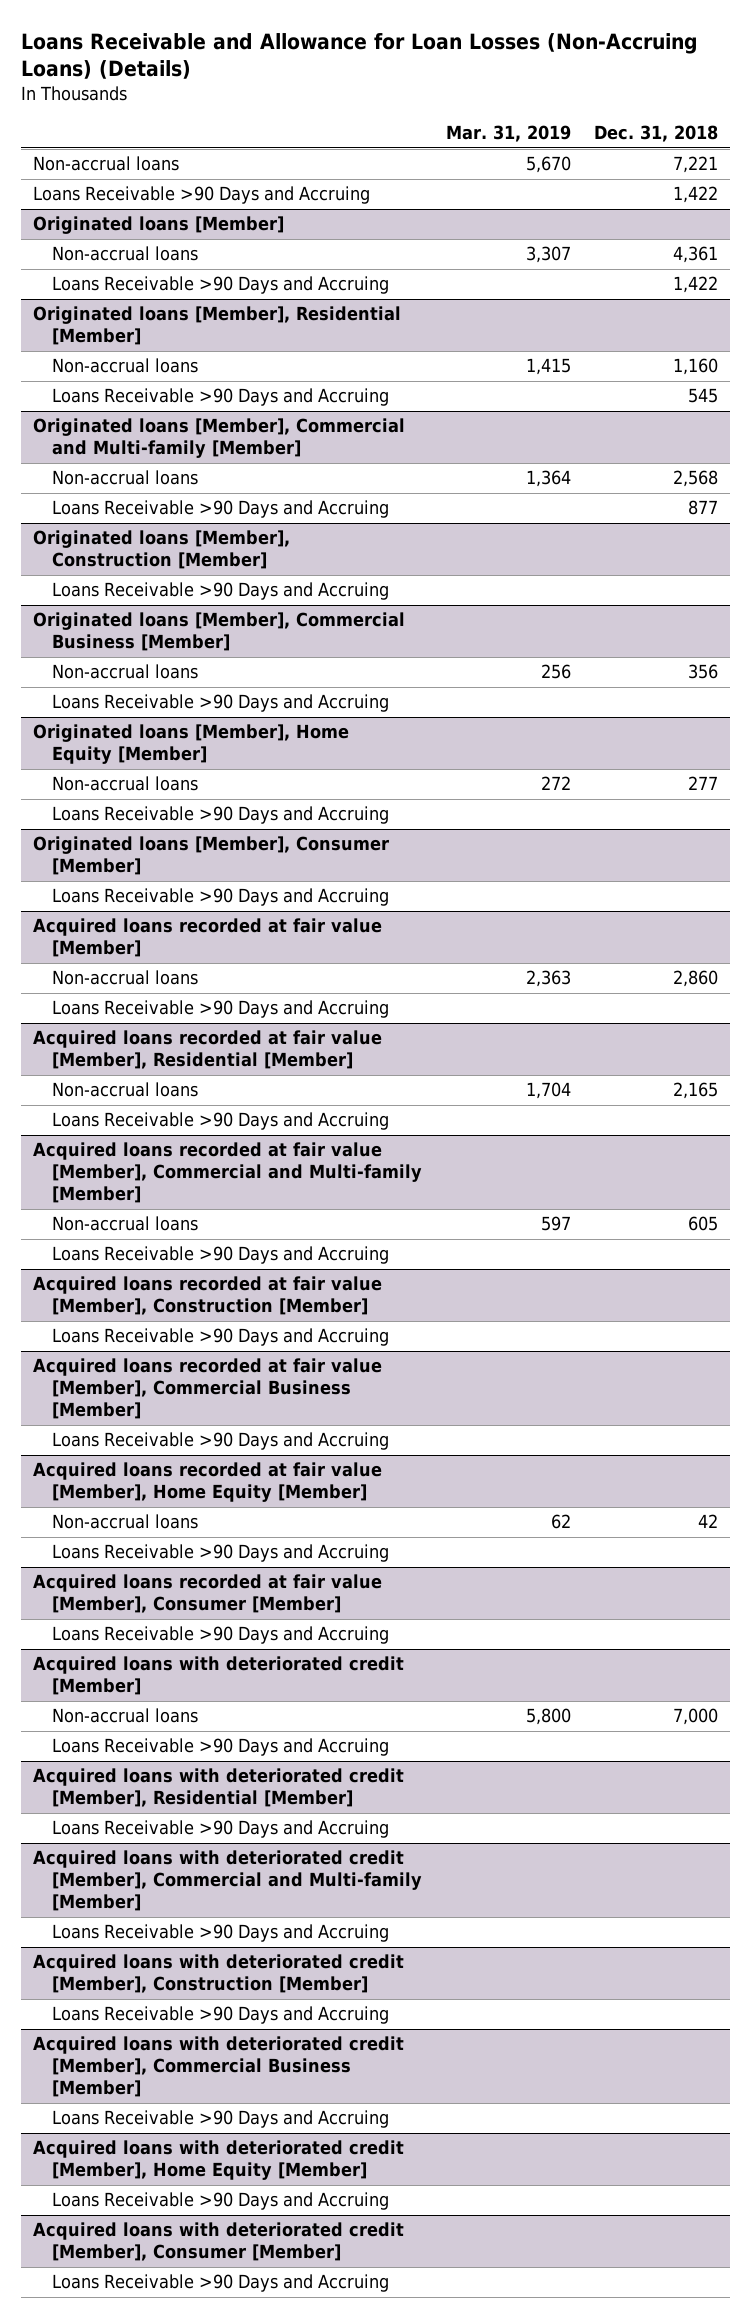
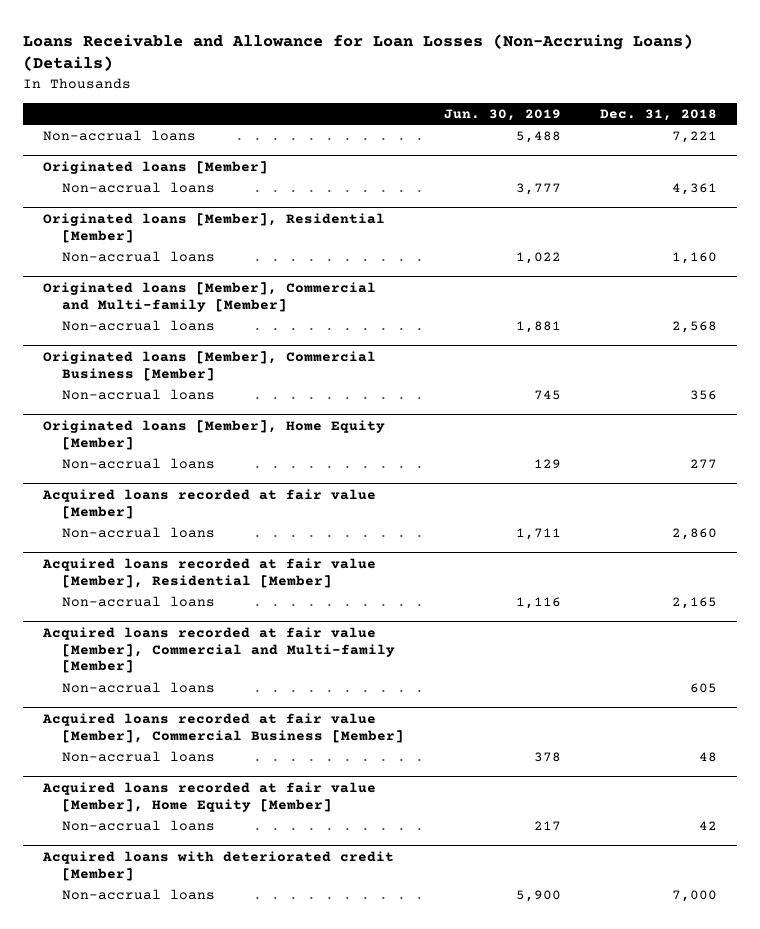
- | Mar. 31, 2019 | Dec. 31, 2018
+ | Jun. 30, 2019 | Dec. 31, 2018
- Loans Receivable >90 Days and Accruing | | 1,422
@ Originated loans [Member]
- Loans Receivable >90 Days and Accruing | | 1,422
@ Originated loans [Member], Residential [Member]
- Loans Receivable >90 Days and Accruing | | 545
@ Originated loans [Member], Commercial and Multi-family [Member]
- Loans Receivable >90 Days and Accruing | | 877
- Originated loans [Member], Construction [Member]
- Loans Receivable >90 Days and Accruing
@ Originated loans [Member], Commercial Business [Member]
- Loans Receivable >90 Days and Accruing
@ Originated loans [Member], Home Equity [Member]
- Loans Receivable >90 Days and Accruing
- Originated loans [Member], Consumer [Member]
- Loans Receivable >90 Days and Accruing
@ Acquired loans recorded at fair value [Member]
- Loans Receivable >90 Days and Accruing
@ Acquired loans recorded at fair value [Member], Residential [Member]
- Loans Receivable >90 Days and Accruing
@ Acquired loans recorded at fair value [Member], Commercial and Multi-family [Member]
- Loans Receivable >90 Days and Accruing
- Acquired loans recorded at fair value [Member], Construction [Member]
- Loans Receivable >90 Days and Accruing
@ Acquired loans recorded at fair value [Member], Commercial Business [Member]
- Loans Receivable >90 Days and Accruing
+ Non-accrual loans | 378 | 48
@ Acquired loans recorded at fair value [Member], Home Equity [Member]
- Loans Receivable >90 Days and Accruing
- Acquired loans recorded at fair value [Member], Consumer [Member]
- Loans Receivable >90 Days and Accruing
@ Acquired loans with deteriorated credit [Member]
- Loans Receivable >90 Days and Accruing
- Acquired loans with deteriorated credit [Member], Residential [Member]
- Loans Receivable >90 Days and Accruing
- Acquired loans with deteriorated credit [Member], Commercial and Multi-family [Member]
- Loans Receivable >90 Days and Accruing
- Acquired loans with deteriorated credit [Member], Construction [Member]
- Loans Receivable >90 Days and Accruing
- Acquired loans with deteriorated credit [Member], Commercial Business [Member]
- Loans Receivable >90 Days and Accruing
- Acquired loans with deteriorated credit [Member], Home Equity [Member]
- Loans Receivable >90 Days and Accruing
- Acquired loans with deteriorated credit [Member], Consumer [Member]
- Loans Receivable >90 Days and Accruing

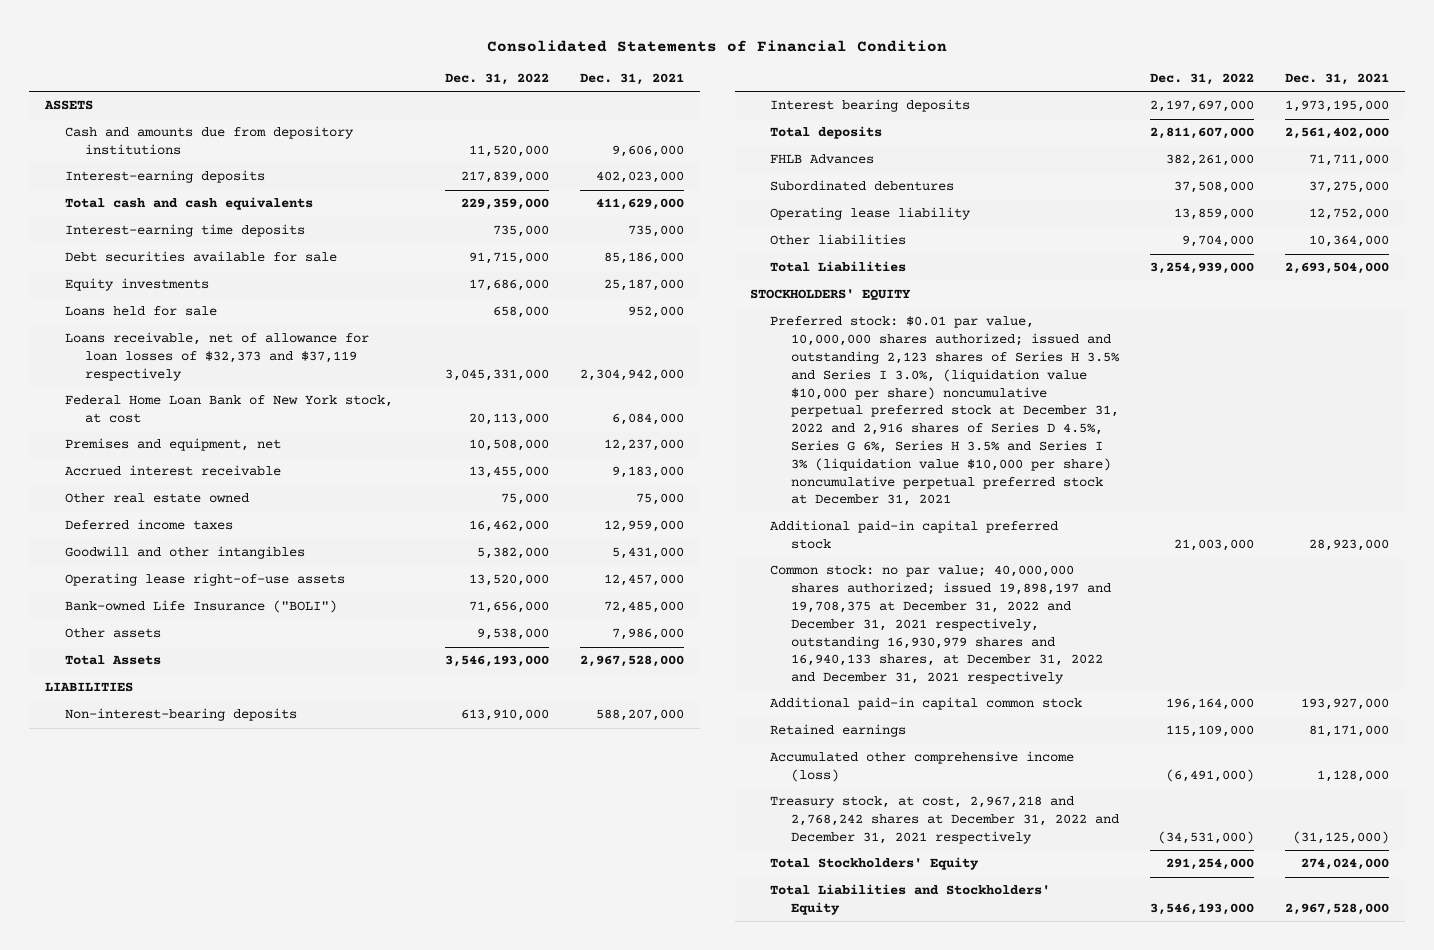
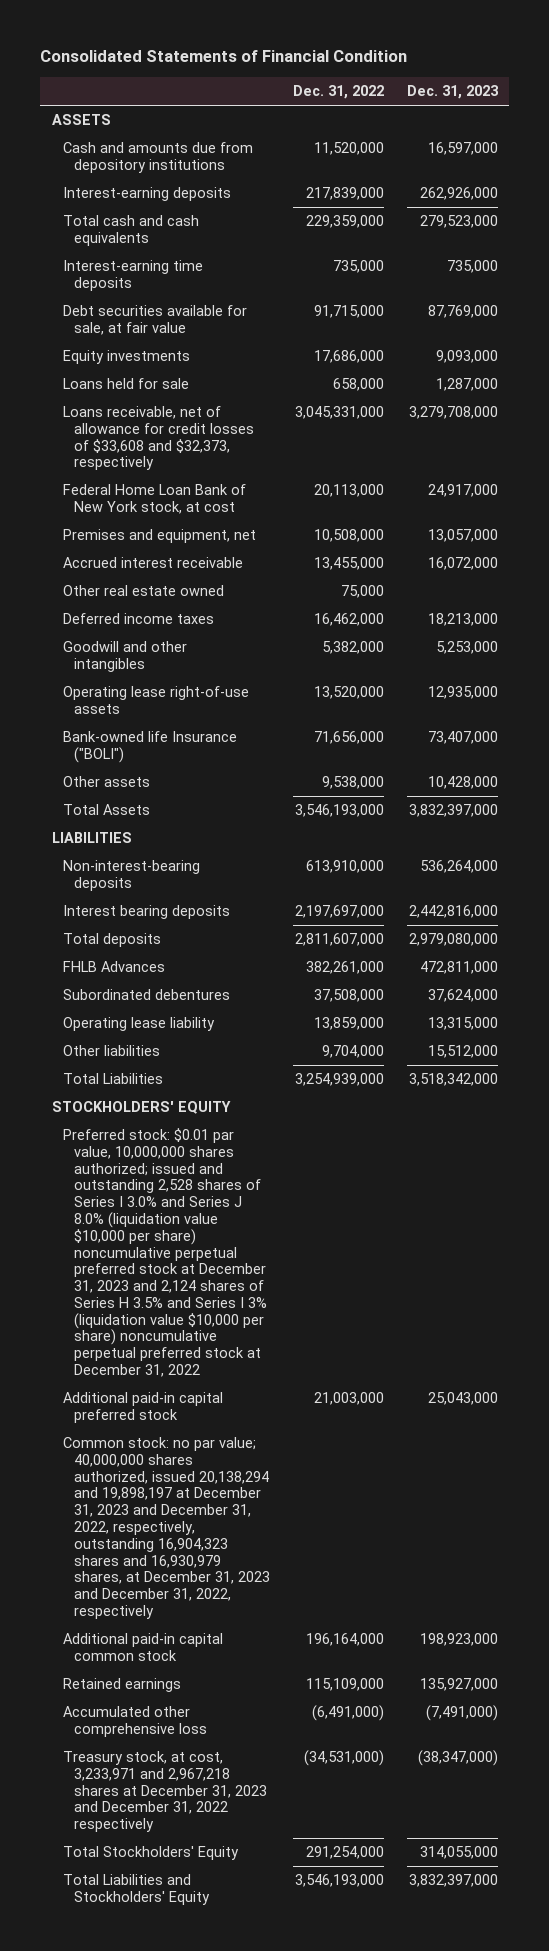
- | Dec. 31, 2022 | Dec. 31, 2021
+ | Dec. 31, 2022 | Dec. 31, 2023
- Debt securities available for sale | 91,715,000 | 85,186,000
+ Debt securities available for sale, at fair value | 91,715,000 | 87,769,000
- Loans receivable, net of allowance for loan losses of $32,373 and $37,119 respectively | 3,045,331,000 | 2,304,942,000
+ Loans receivable, net of allowance for credit losses of $33,608 and $32,373, respectively | 3,045,331,000 | 3,279,708,000
- Bank-owned Life Insurance ("BOLI") | 71,656,000 | 72,485,000
+ Bank-owned life Insurance ("BOLI") | 71,656,000 | 73,407,000
- Preferred stock: $0.01 par value, 10,000,000 shares authorized; issued and outstanding 2,123 shares of Series H 3.5% and Series I 3.0%, (liquidation value $10,000 per share) noncumulative perpetual preferred stock at December 31, 2022 and 2,916 shares of Series D 4.5%, Series G 6%, Series H 3.5% and Series I 3% (liquidation value $10,000 per share) noncumulative perpetual preferred stock at December 31, 2021
+ Preferred stock: $0.01 par value, 10,000,000 shares authorized; issued and outstanding 2,528 shares of Series I 3.0% and Series J 8.0% (liquidation value $10,000 per share) noncumulative perpetual preferred stock at December 31, 2023 and 2,124 shares of Series H 3.5% and Series I 3% (liquidation value $10,000 per share) noncumulative perpetual preferred stock at December 31, 2022
- Common stock: no par value; 40,000,000 shares authorized; issued 19,898,197 and 19,708,375 at December 31, 2022 and December 31, 2021 respectively, outstanding 16,930,979 shares and 16,940,133 shares, at December 31, 2022 and December 31, 2021 respectively
+ Common stock: no par value; 40,000,000 shares authorized, issued 20,138,294 and 19,898,197 at December 31, 2023 and December 31, 2022, respectively, outstanding 16,904,323 shares and 16,930,979 shares, at December 31, 2023 and December 31, 2022, respectively
- Accumulated other comprehensive income (loss) | (6,491,000) | 1,128,000
- Treasury stock, at cost, 2,967,218 and 2,768,242 shares at December 31, 2022 and December 31, 2021 respectively | (34,531,000) | (31,125,000)
+ Accumulated other comprehensive loss | (6,491,000) | (7,491,000)
+ Treasury stock, at cost, 3,233,971 and 2,967,218 shares at December 31, 2023 and December 31, 2022 respectively | (34,531,000) | (38,347,000)

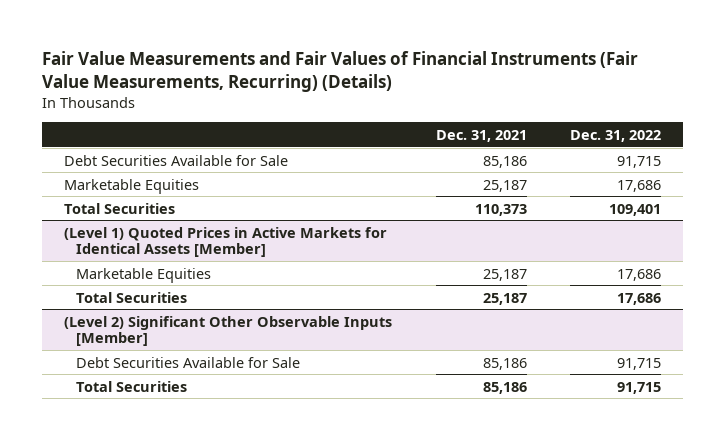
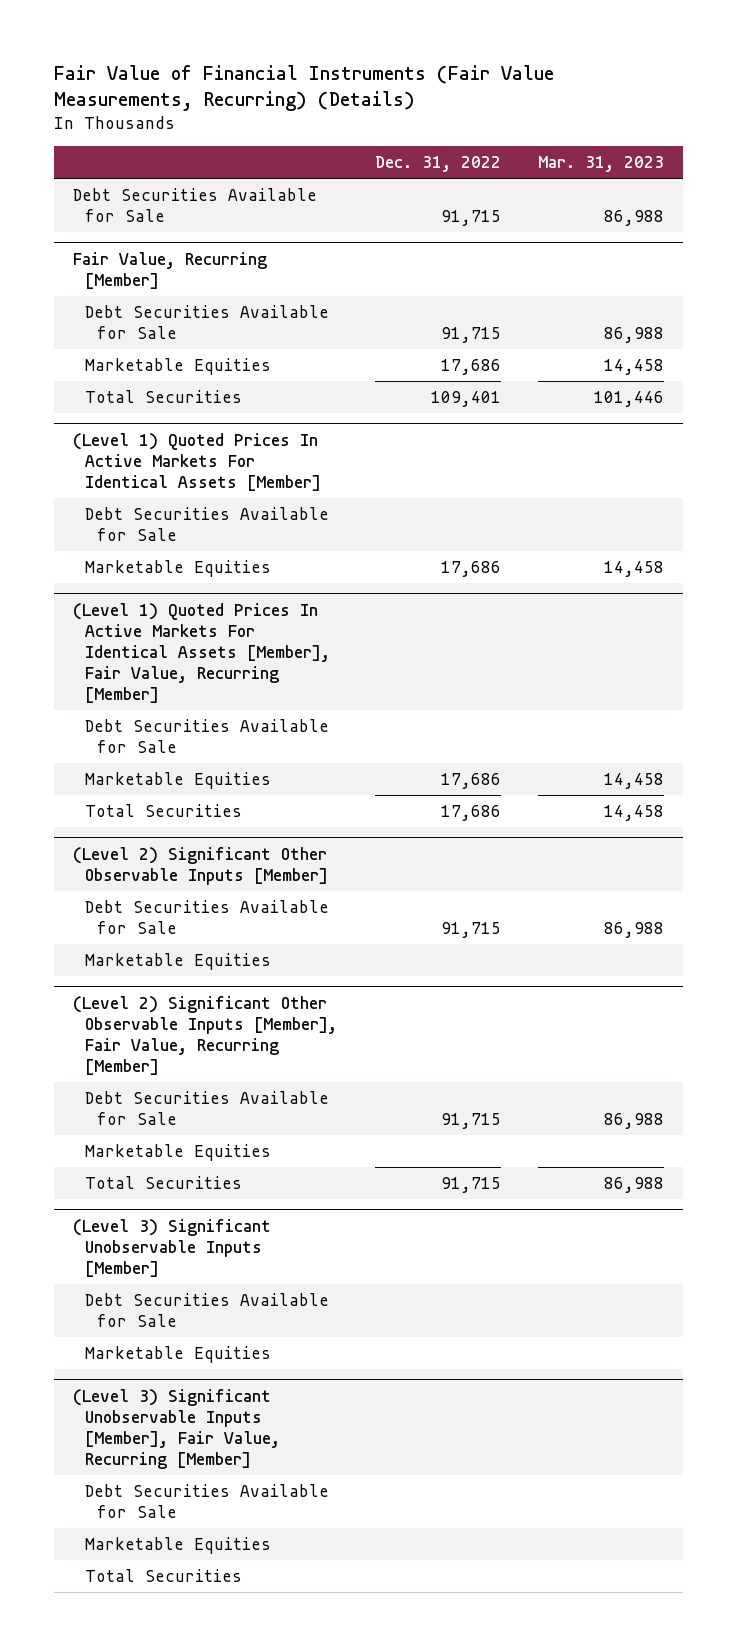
- Fair Value Measurements and Fair Values of Financial Instruments (Fair Value Measurements, Recurring) (Details)
+ Fair Value of Financial Instruments (Fair Value Measurements, Recurring) (Details)
- | Dec. 31, 2021 | Dec. 31, 2022
+ | Dec. 31, 2022 | Mar. 31, 2023
+ Fair Value, Recurring [Member]
+ Debt Securities Available for Sale | 91,715 | 86,988
- (Level 1) Quoted Prices in Active Markets for Identical Assets [Member]
+ (Level 1) Quoted Prices In Active Markets For Identical Assets [Member]
+ Debt Securities Available for Sale
+ (Level 1) Quoted Prices In Active Markets For Identical Assets [Member], Fair Value, Recurring [Member]
+ Debt Securities Available for Sale
+ Marketable Equities | 17,686 | 14,458
@ (Level 2) Significant Other Observable Inputs [Member]
+ Marketable Equities
+ (Level 2) Significant Other Observable Inputs [Member], Fair Value, Recurring [Member]
+ Debt Securities Available for Sale | 91,715 | 86,988
+ Marketable Equities
+ (Level 3) Significant Unobservable Inputs [Member]
+ Debt Securities Available for Sale
+ Marketable Equities
+ (Level 3) Significant Unobservable Inputs [Member], Fair Value, Recurring [Member]
+ Debt Securities Available for Sale
+ Marketable Equities
+ Total Securities

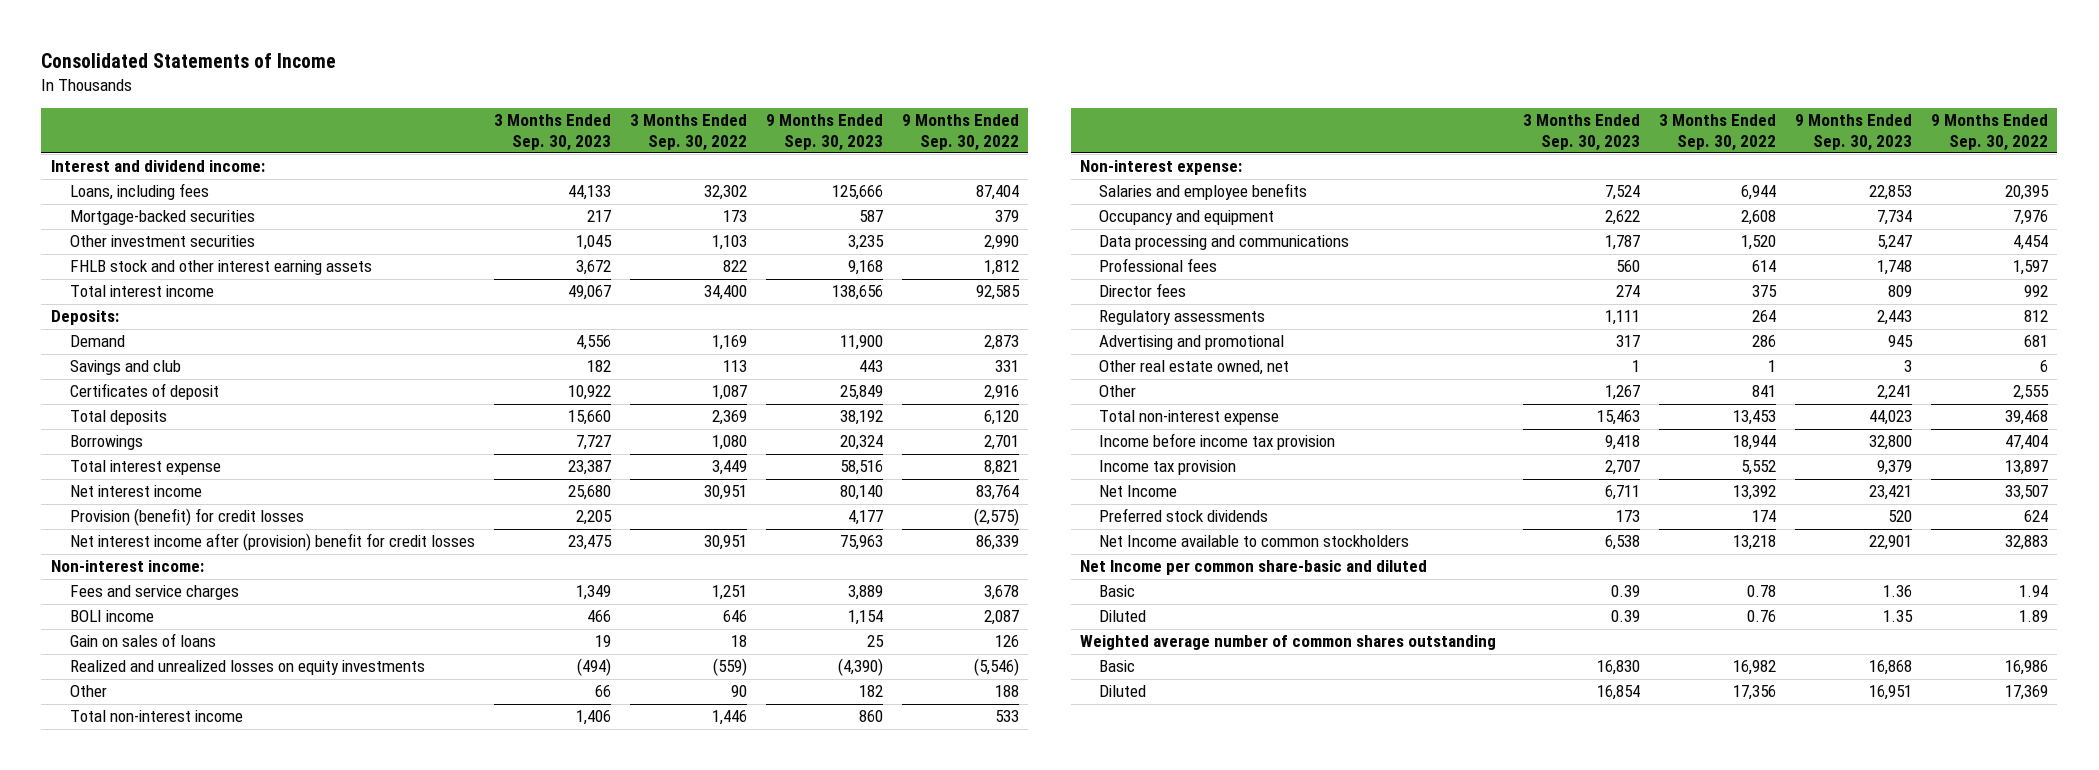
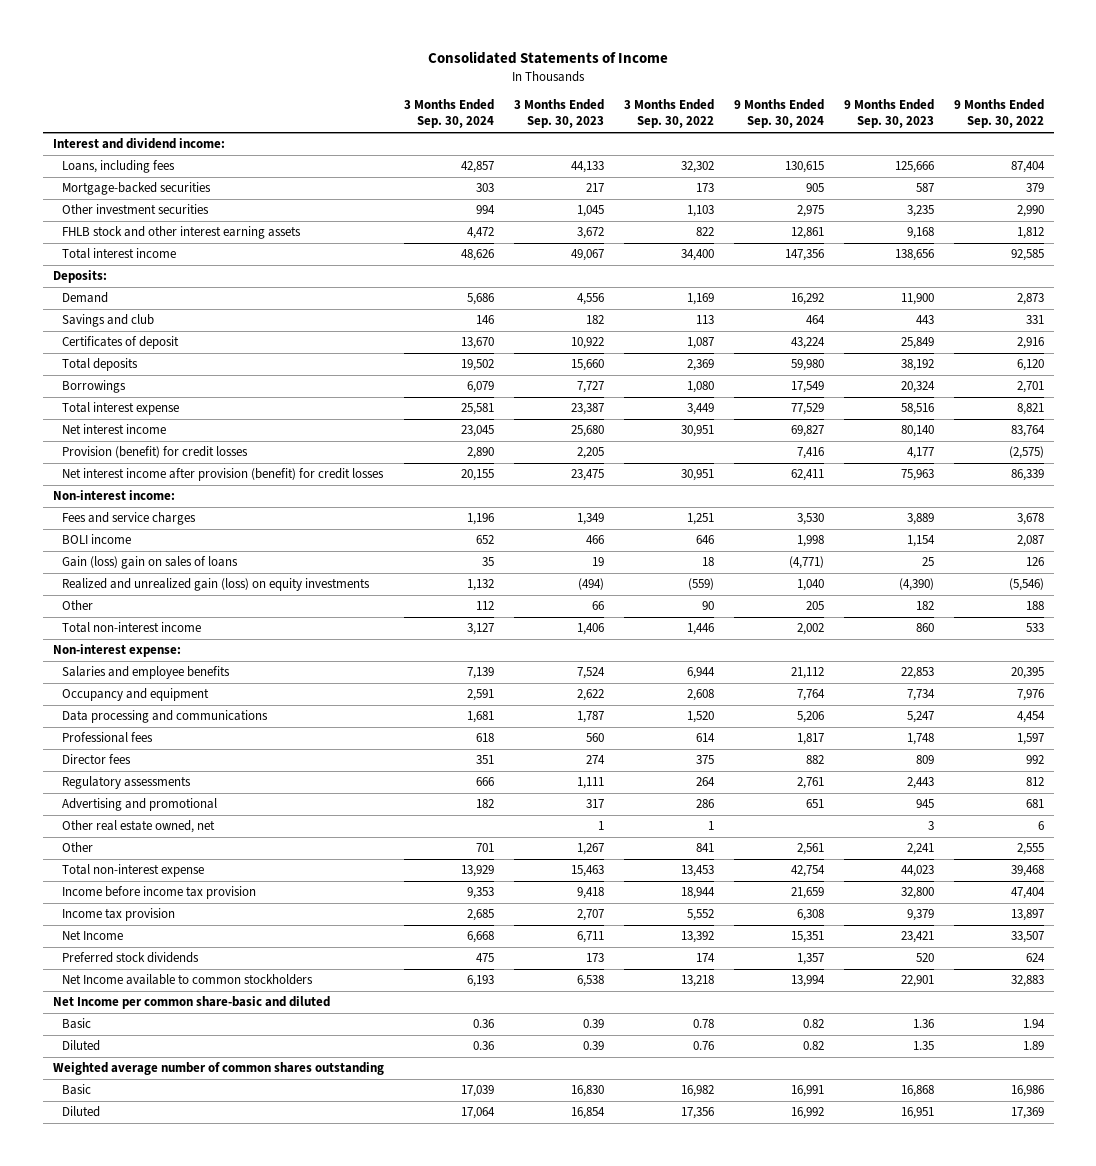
- | 3 Months Ended Sep. 30, 2023 | 3 Months Ended Sep. 30, 2022 | 9 Months Ended Sep. 30, 2023 | 9 Months Ended Sep. 30, 2022
+ | 3 Months Ended Sep. 30, 2024 | 3 Months Ended Sep. 30, 2023 | 3 Months Ended Sep. 30, 2022 | 9 Months Ended Sep. 30, 2024 | 9 Months Ended Sep. 30, 2023 | 9 Months Ended Sep. 30, 2022
- Net interest income after (provision) benefit for credit losses | 23,475 | 30,951 | 75,963 | 86,339
+ Net interest income after provision (benefit) for credit losses | 20,155 | 23,475 | 30,951 | 62,411 | 75,963 | 86,339
- Gain on sales of loans | 19 | 18 | 25 | 126
- Realized and unrealized losses on equity investments | (494) | (559) | (4,390) | (5,546)
+ Gain (loss) gain on sales of loans | 35 | 19 | 18 | (4,771) | 25 | 126
+ Realized and unrealized gain (loss) on equity investments | 1,132 | (494) | (559) | 1,040 | (4,390) | (5,546)

